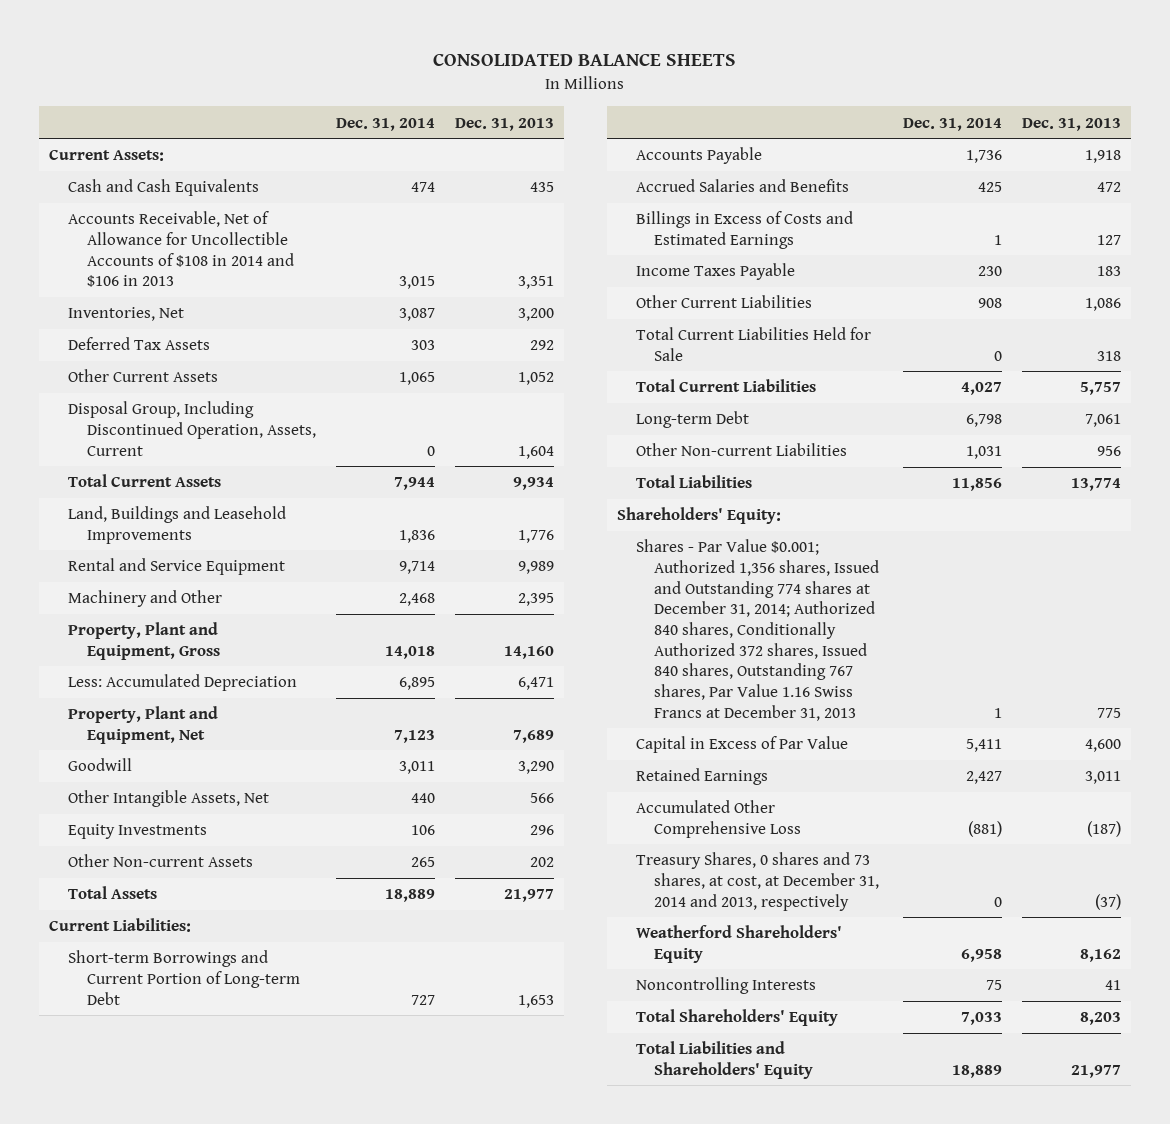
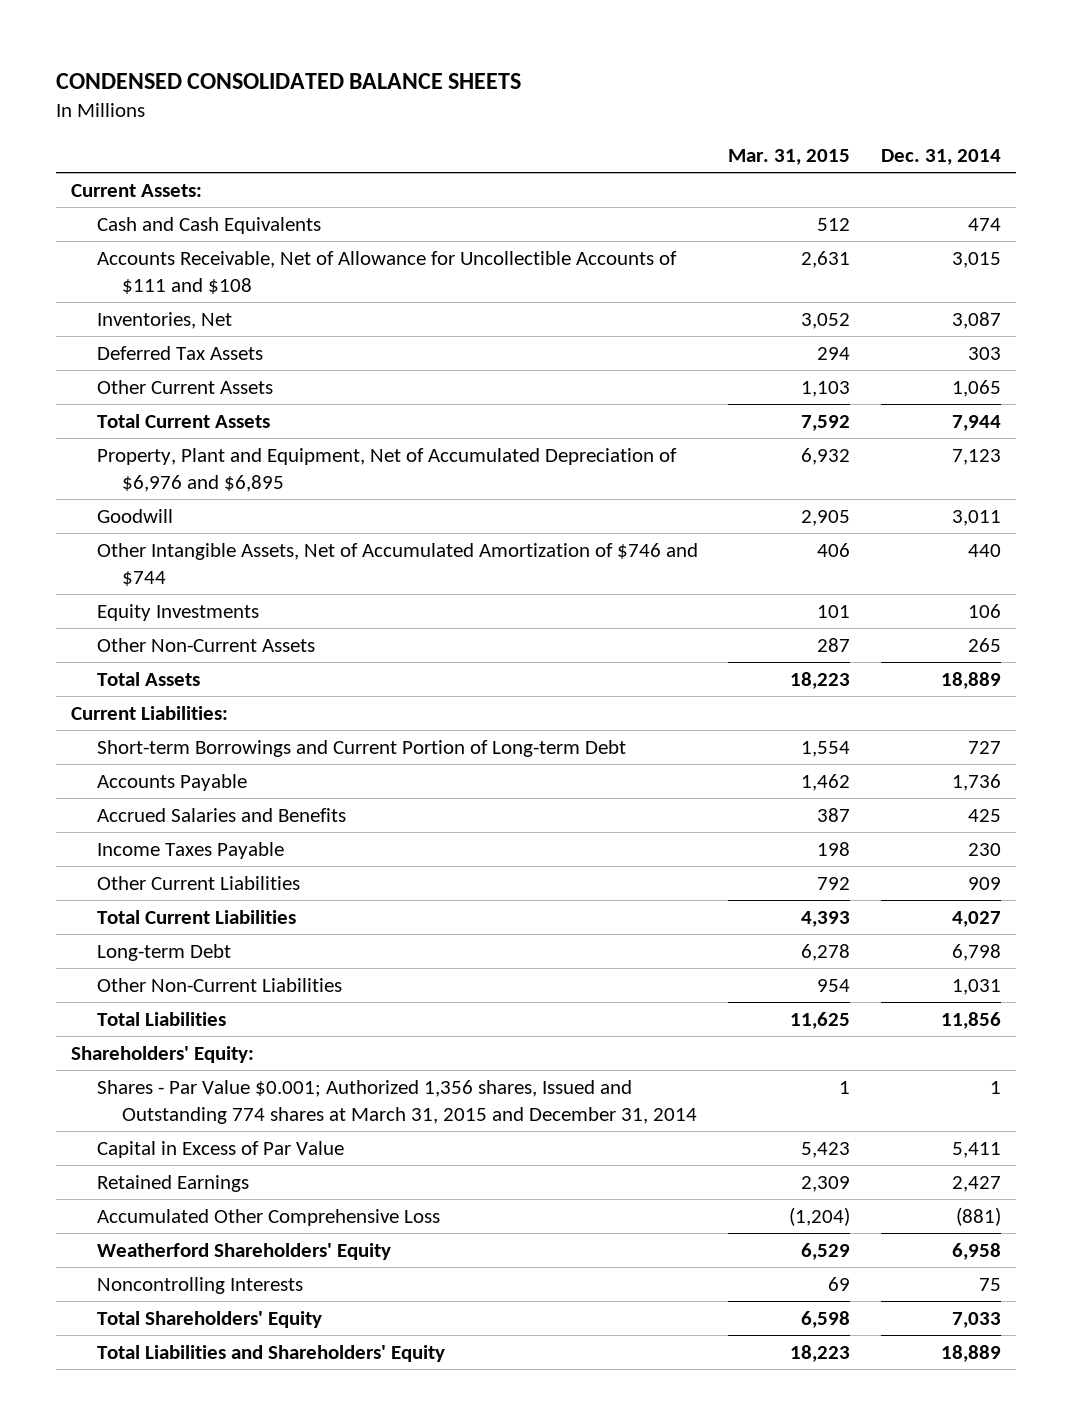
- CONSOLIDATED BALANCE SHEETS
+ CONDENSED CONSOLIDATED BALANCE SHEETS
- | Dec. 31, 2014 | Dec. 31, 2013
+ | Mar. 31, 2015 | Dec. 31, 2014
- Accounts Receivable, Net of Allowance for Uncollectible Accounts of $108 in 2014 and $106 in 2013 | 3,015 | 3,351
+ Accounts Receivable, Net of Allowance for Uncollectible Accounts of $111 and $108 | 2,631 | 3,015
- Disposal Group, Including Discontinued Operation, Assets, Current | 0 | 1,604
- Land, Buildings and Leasehold Improvements | 1,836 | 1,776
- Rental and Service Equipment | 9,714 | 9,989
- Machinery and Other | 2,468 | 2,395
- Property, Plant and Equipment, Gross | 14,018 | 14,160
- Less: Accumulated Depreciation | 6,895 | 6,471
- Property, Plant and Equipment, Net | 7,123 | 7,689
+ Property, Plant and Equipment, Net of Accumulated Depreciation of $6,976 and $6,895 | 6,932 | 7,123
- Other Intangible Assets, Net | 440 | 566
+ Other Intangible Assets, Net of Accumulated Amortization of $746 and $744 | 406 | 440
- Other Non-current Assets | 265 | 202
+ Other Non-Current Assets | 287 | 265
- Billings in Excess of Costs and Estimated Earnings | 1 | 127
- Other Current Liabilities | 908 | 1,086
- Total Current Liabilities Held for Sale | 0 | 318
+ Other Current Liabilities | 792 | 909
- Other Non-current Liabilities | 1,031 | 956
+ Other Non-Current Liabilities | 954 | 1,031
- Shares - Par Value $0.001; Authorized 1,356 shares, Issued and Outstanding 774 shares at December 31, 2014; Authorized 840 shares, Conditionally Authorized 372 shares, Issued 840 shares, Outstanding 767 shares, Par Value 1.16 Swiss Francs at December 31, 2013 | 1 | 775
+ Shares - Par Value $0.001; Authorized 1,356 shares, Issued and Outstanding 774 shares at March 31, 2015 and December 31, 2014 | 1 | 1
- Treasury Shares, 0 shares and 73 shares, at cost, at December 31, 2014 and 2013, respectively | 0 | (37)

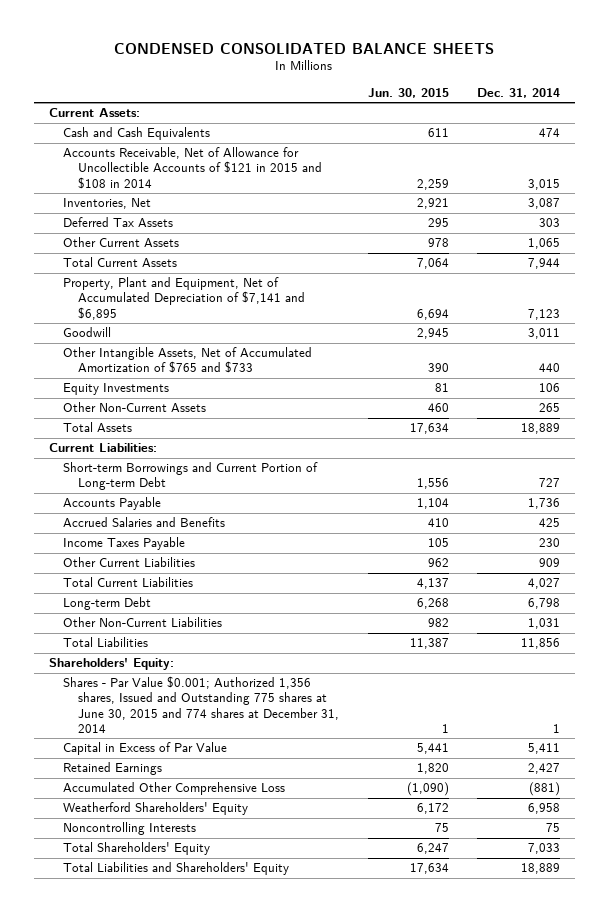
- | Mar. 31, 2015 | Dec. 31, 2014
+ | Jun. 30, 2015 | Dec. 31, 2014
- Accounts Receivable, Net of Allowance for Uncollectible Accounts of $111 and $108 | 2,631 | 3,015
+ Accounts Receivable, Net of Allowance for Uncollectible Accounts of $121 in 2015 and $108 in 2014 | 2,259 | 3,015
- Property, Plant and Equipment, Net of Accumulated Depreciation of $6,976 and $6,895 | 6,932 | 7,123
+ Property, Plant and Equipment, Net of Accumulated Depreciation of $7,141 and $6,895 | 6,694 | 7,123
- Other Intangible Assets, Net of Accumulated Amortization of $746 and $744 | 406 | 440
+ Other Intangible Assets, Net of Accumulated Amortization of $765 and $733 | 390 | 440
- Shares - Par Value $0.001; Authorized 1,356 shares, Issued and Outstanding 774 shares at March 31, 2015 and December 31, 2014 | 1 | 1
+ Shares - Par Value $0.001; Authorized 1,356 shares, Issued and Outstanding 775 shares at June 30, 2015 and 774 shares at December 31, 2014 | 1 | 1

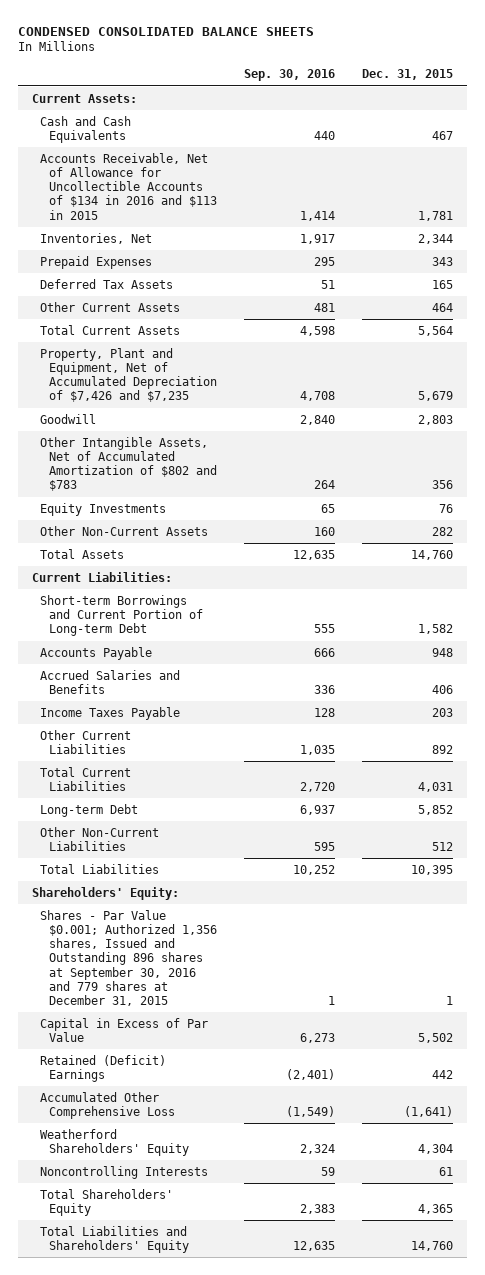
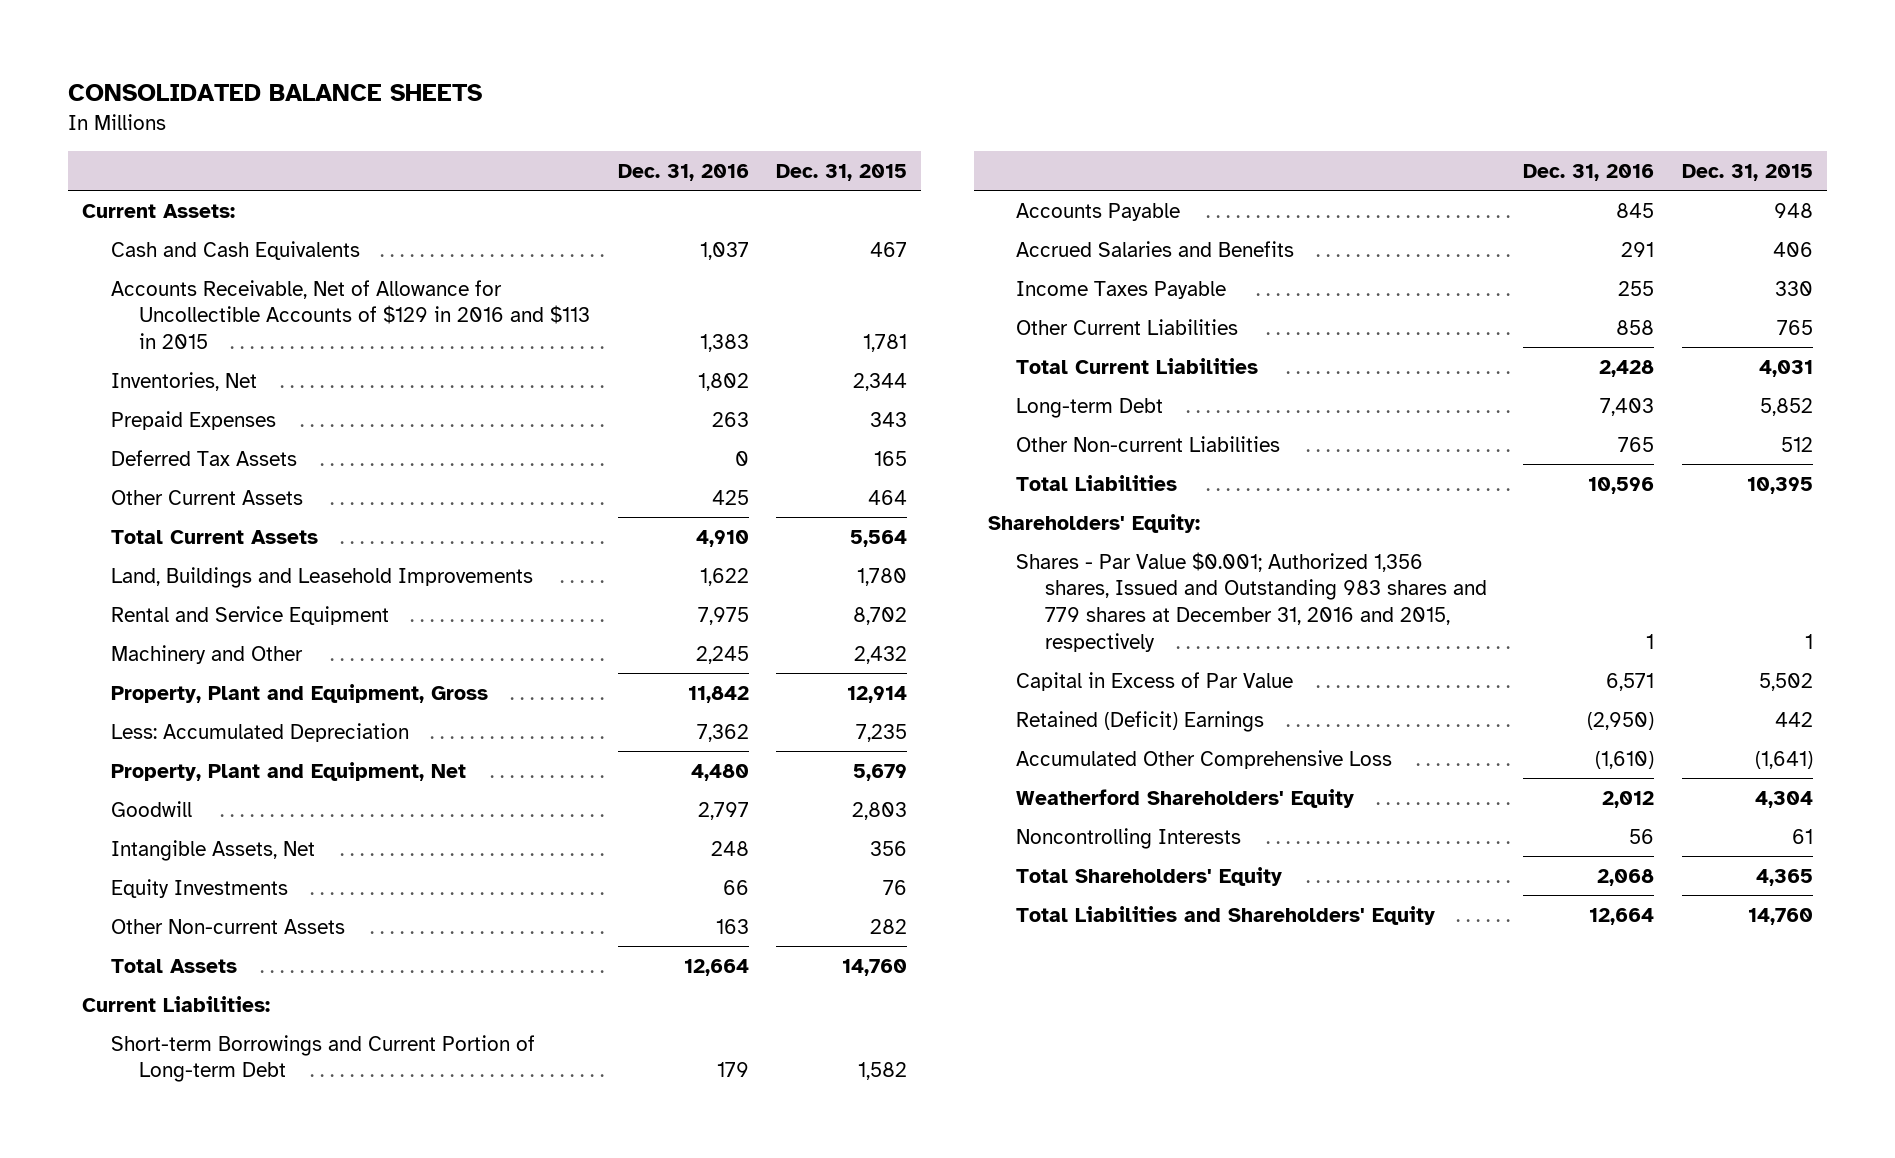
- CONDENSED CONSOLIDATED BALANCE SHEETS
+ CONSOLIDATED BALANCE SHEETS
- | Sep. 30, 2016 | Dec. 31, 2015
+ | Dec. 31, 2016 | Dec. 31, 2015
- Accounts Receivable, Net of Allowance for Uncollectible Accounts of $134 in 2016 and $113 in 2015 | 1,414 | 1,781
+ Accounts Receivable, Net of Allowance for Uncollectible Accounts of $129 in 2016 and $113 in 2015 | 1,383 | 1,781
- Property, Plant and Equipment, Net of Accumulated Depreciation of $7,426 and $7,235 | 4,708 | 5,679
+ Land, Buildings and Leasehold Improvements | 1,622 | 1,780
+ Rental and Service Equipment | 7,975 | 8,702
+ Machinery and Other | 2,245 | 2,432
+ Property, Plant and Equipment, Gross | 11,842 | 12,914
+ Less: Accumulated Depreciation | 7,362 | 7,235
+ Property, Plant and Equipment, Net | 4,480 | 5,679
- Other Intangible Assets, Net of Accumulated Amortization of $802 and $783 | 264 | 356
+ Intangible Assets, Net | 248 | 356
- Other Non-Current Assets | 160 | 282
+ Other Non-current Assets | 163 | 282
- Income Taxes Payable | 128 | 203
- Other Current Liabilities | 1,035 | 892
+ Income Taxes Payable | 255 | 330
+ Other Current Liabilities | 858 | 765
- Other Non-Current Liabilities | 595 | 512
+ Other Non-current Liabilities | 765 | 512
- Shares - Par Value $0.001; Authorized 1,356 shares, Issued and Outstanding 896 shares at September 30, 2016 and 779 shares at December 31, 2015 | 1 | 1
+ Shares - Par Value $0.001; Authorized 1,356 shares, Issued and Outstanding 983 shares and 779 shares at December 31, 2016 and 2015, respectively | 1 | 1

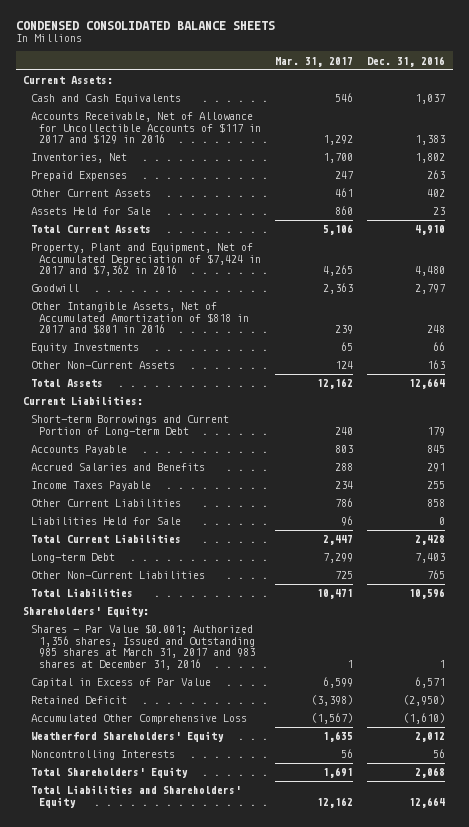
- CONSOLIDATED BALANCE SHEETS
+ CONDENSED CONSOLIDATED BALANCE SHEETS
- | Dec. 31, 2016 | Dec. 31, 2015
+ | Mar. 31, 2017 | Dec. 31, 2016
- Accounts Receivable, Net of Allowance for Uncollectible Accounts of $129 in 2016 and $113 in 2015 | 1,383 | 1,781
+ Accounts Receivable, Net of Allowance for Uncollectible Accounts of $117 in 2017 and $129 in 2016 | 1,292 | 1,383
- Deferred Tax Assets | 0 | 165
- Other Current Assets | 425 | 464
+ Other Current Assets | 461 | 402
+ Assets Held for Sale | 860 | 23
- Land, Buildings and Leasehold Improvements | 1,622 | 1,780
- Rental and Service Equipment | 7,975 | 8,702
- Machinery and Other | 2,245 | 2,432
- Property, Plant and Equipment, Gross | 11,842 | 12,914
- Less: Accumulated Depreciation | 7,362 | 7,235
- Property, Plant and Equipment, Net | 4,480 | 5,679
+ Property, Plant and Equipment, Net of Accumulated Depreciation of $7,424 in 2017 and $7,362 in 2016 | 4,265 | 4,480
- Intangible Assets, Net | 248 | 356
+ Other Intangible Assets, Net of Accumulated Amortization of $818 in 2017 and $801 in 2016 | 239 | 248
- Other Non-current Assets | 163 | 282
+ Other Non-Current Assets | 124 | 163
+ Liabilities Held for Sale | 96 | 0
- Other Non-current Liabilities | 765 | 512
+ Other Non-Current Liabilities | 725 | 765
- Shares - Par Value $0.001; Authorized 1,356 shares, Issued and Outstanding 983 shares and 779 shares at December 31, 2016 and 2015, respectively | 1 | 1
+ Shares - Par Value $0.001; Authorized 1,356 shares, Issued and Outstanding 985 shares at March 31, 2017 and 983 shares at December 31, 2016 | 1 | 1
- Retained (Deficit) Earnings | (2,950) | 442
+ Retained Deficit | (3,398) | (2,950)

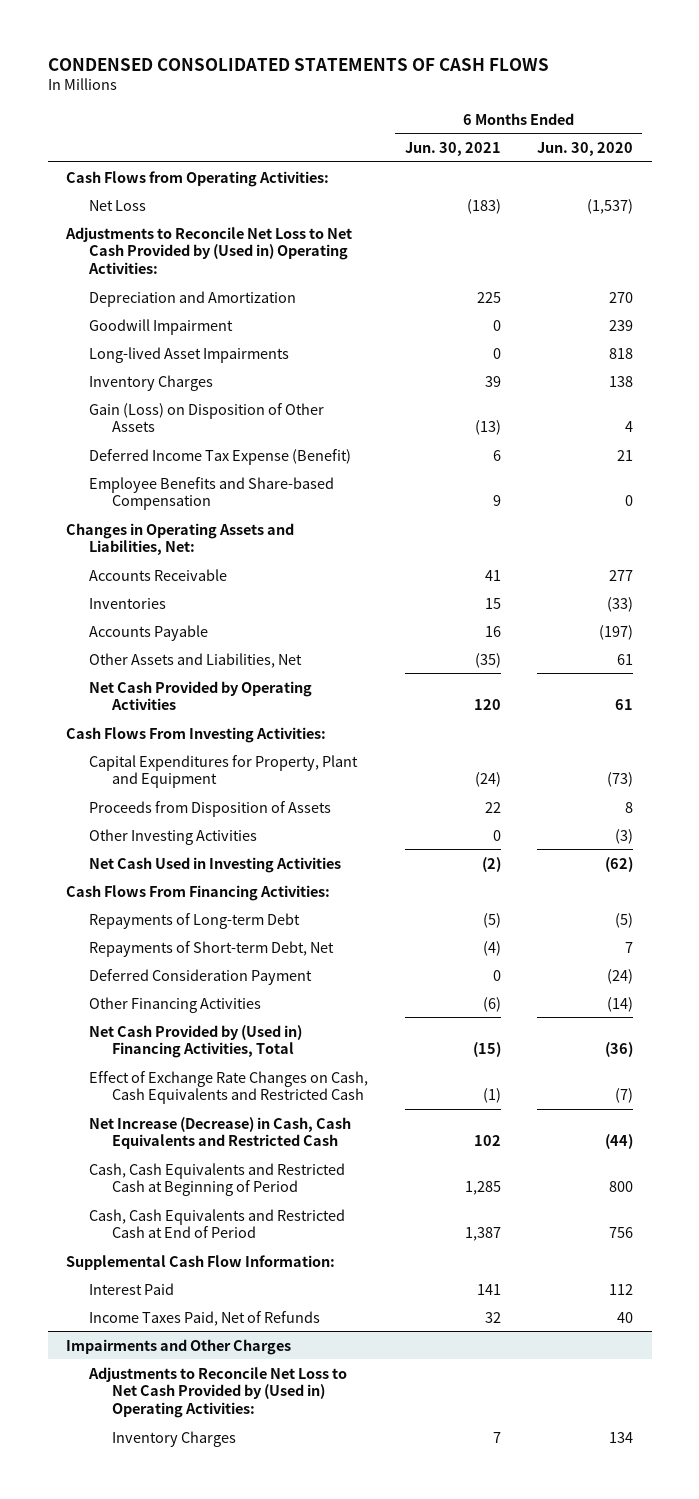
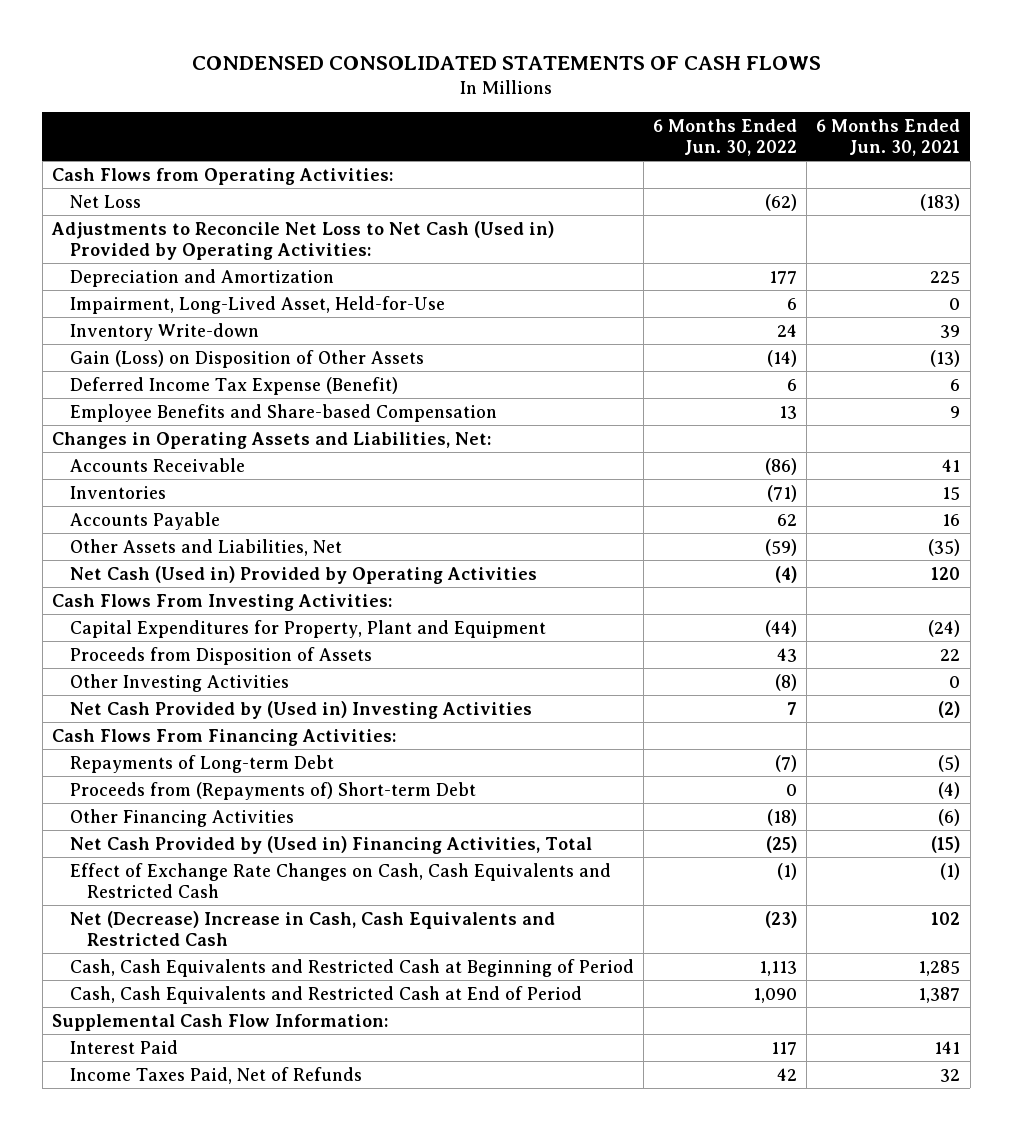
- | 6 Months Ended Jun. 30, 2021 | 6 Months Ended Jun. 30, 2020
+ | 6 Months Ended Jun. 30, 2022 | 6 Months Ended Jun. 30, 2021
- Adjustments to Reconcile Net Loss to Net Cash Provided by (Used in) Operating Activities:
+ Adjustments to Reconcile Net Loss to Net Cash (Used in) Provided by Operating Activities:
- Goodwill Impairment | 0 | 239
- Long-lived Asset Impairments | 0 | 818
- Inventory Charges | 39 | 138
+ Impairment, Long-Lived Asset, Held-for-Use | 6 | 0
+ Inventory Write-down | 24 | 39
- Net Cash Provided by Operating Activities | 120 | 61
+ Net Cash (Used in) Provided by Operating Activities | (4) | 120
- Net Cash Used in Investing Activities | (2) | (62)
+ Net Cash Provided by (Used in) Investing Activities | 7 | (2)
- Repayments of Short-term Debt, Net | (4) | 7
- Deferred Consideration Payment | 0 | (24)
+ Proceeds from (Repayments of) Short-term Debt | 0 | (4)
- Net Increase (Decrease) in Cash, Cash Equivalents and Restricted Cash | 102 | (44)
+ Net (Decrease) Increase in Cash, Cash Equivalents and Restricted Cash | (23) | 102
- Impairments and Other Charges
- Adjustments to Reconcile Net Loss to Net Cash Provided by (Used in) Operating Activities:
- Inventory Charges | 7 | 134

